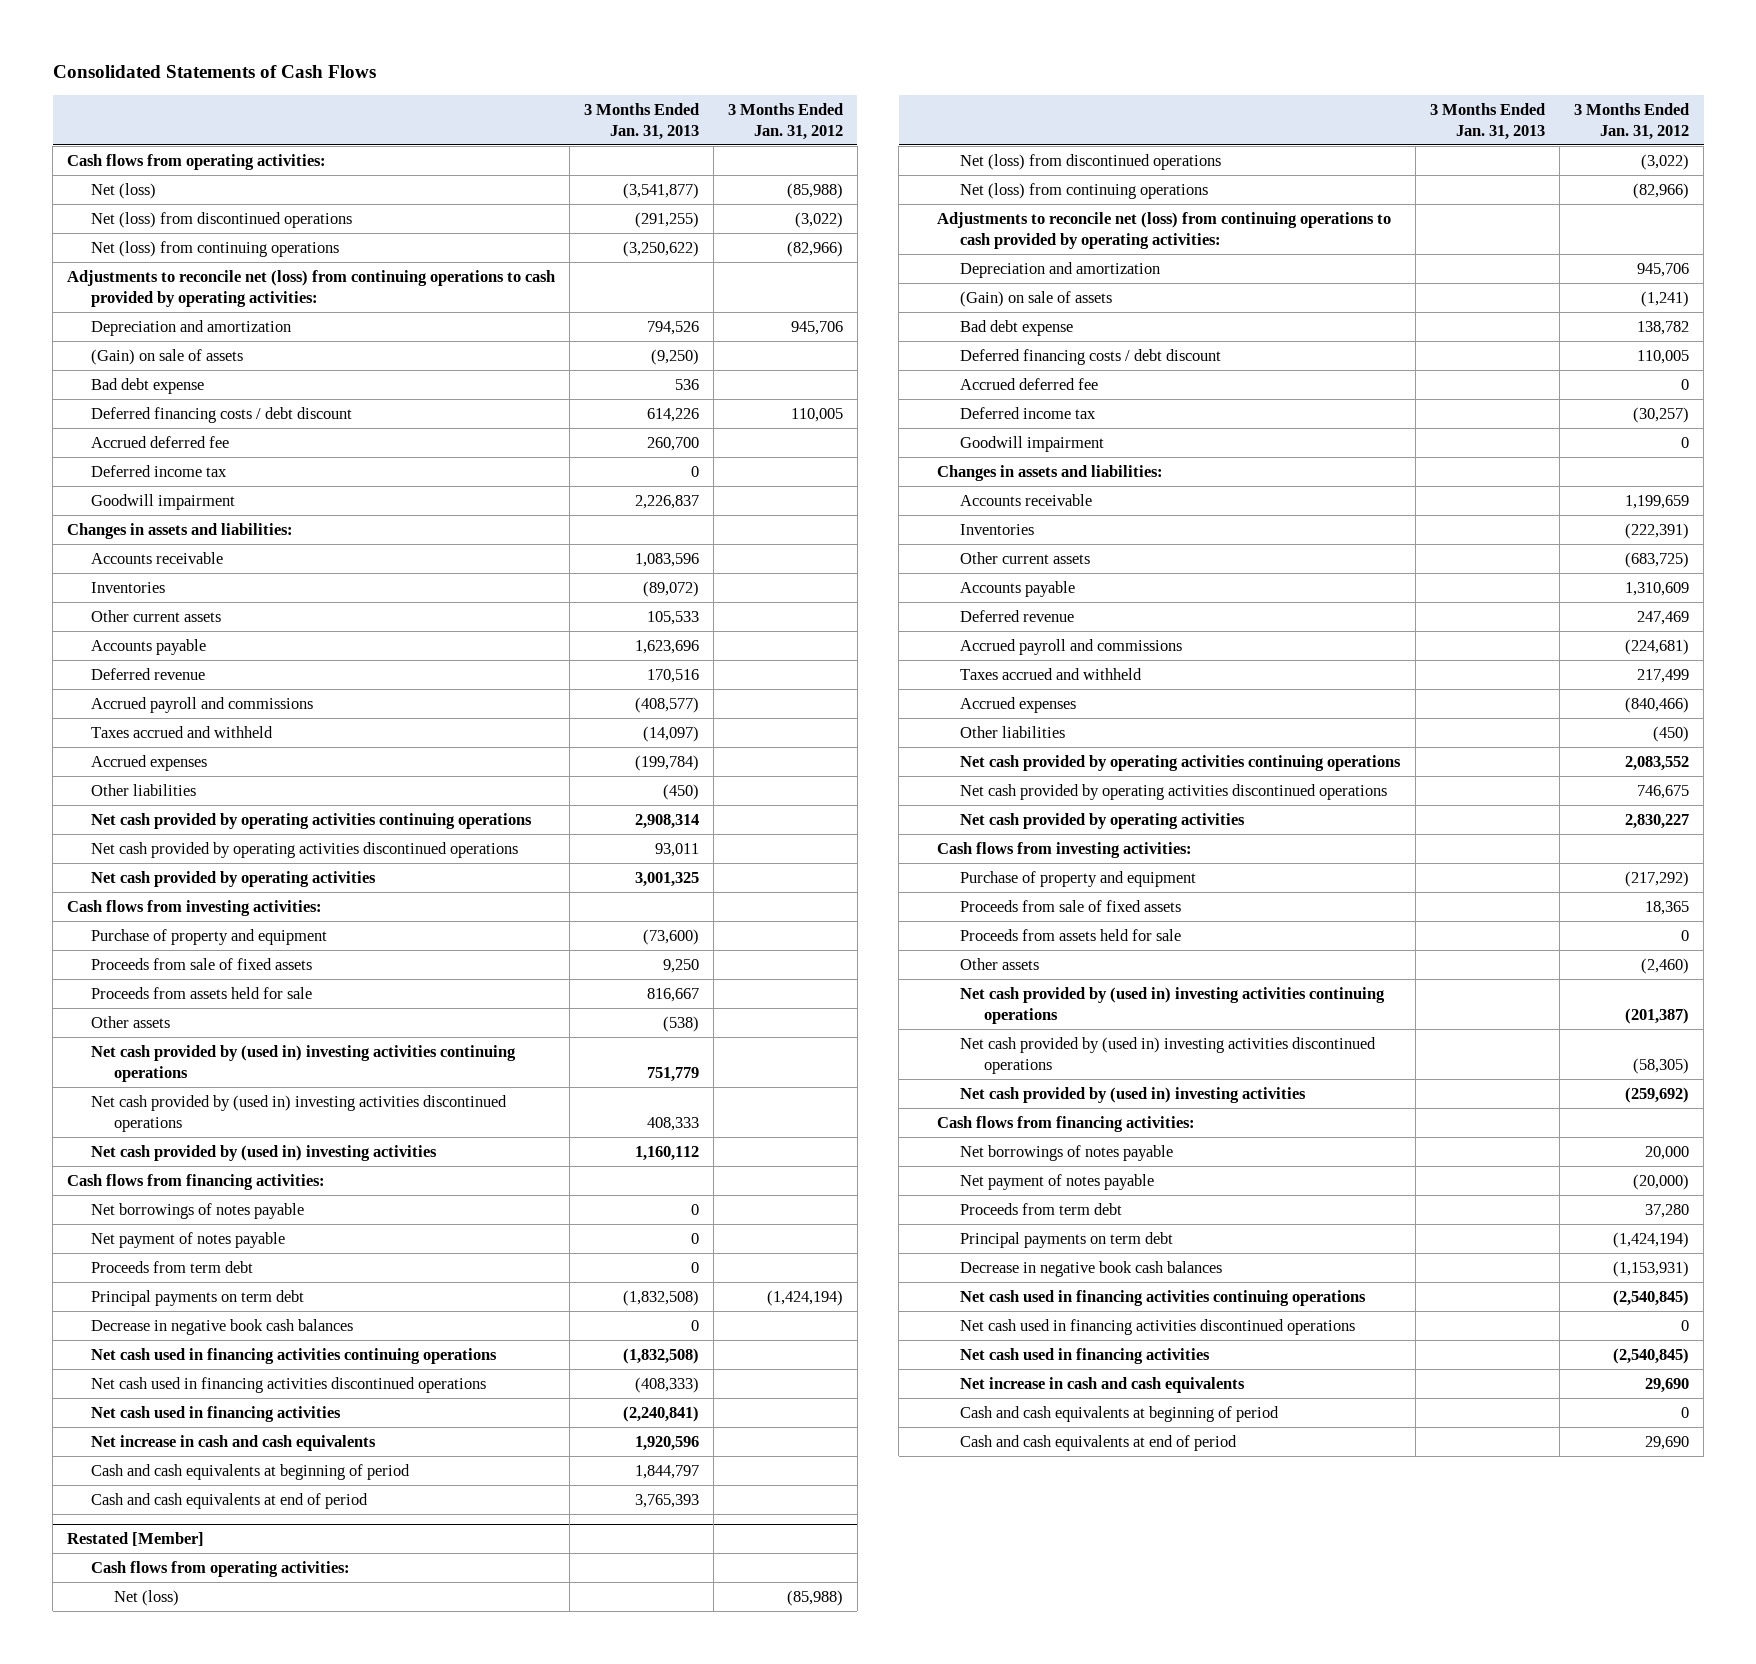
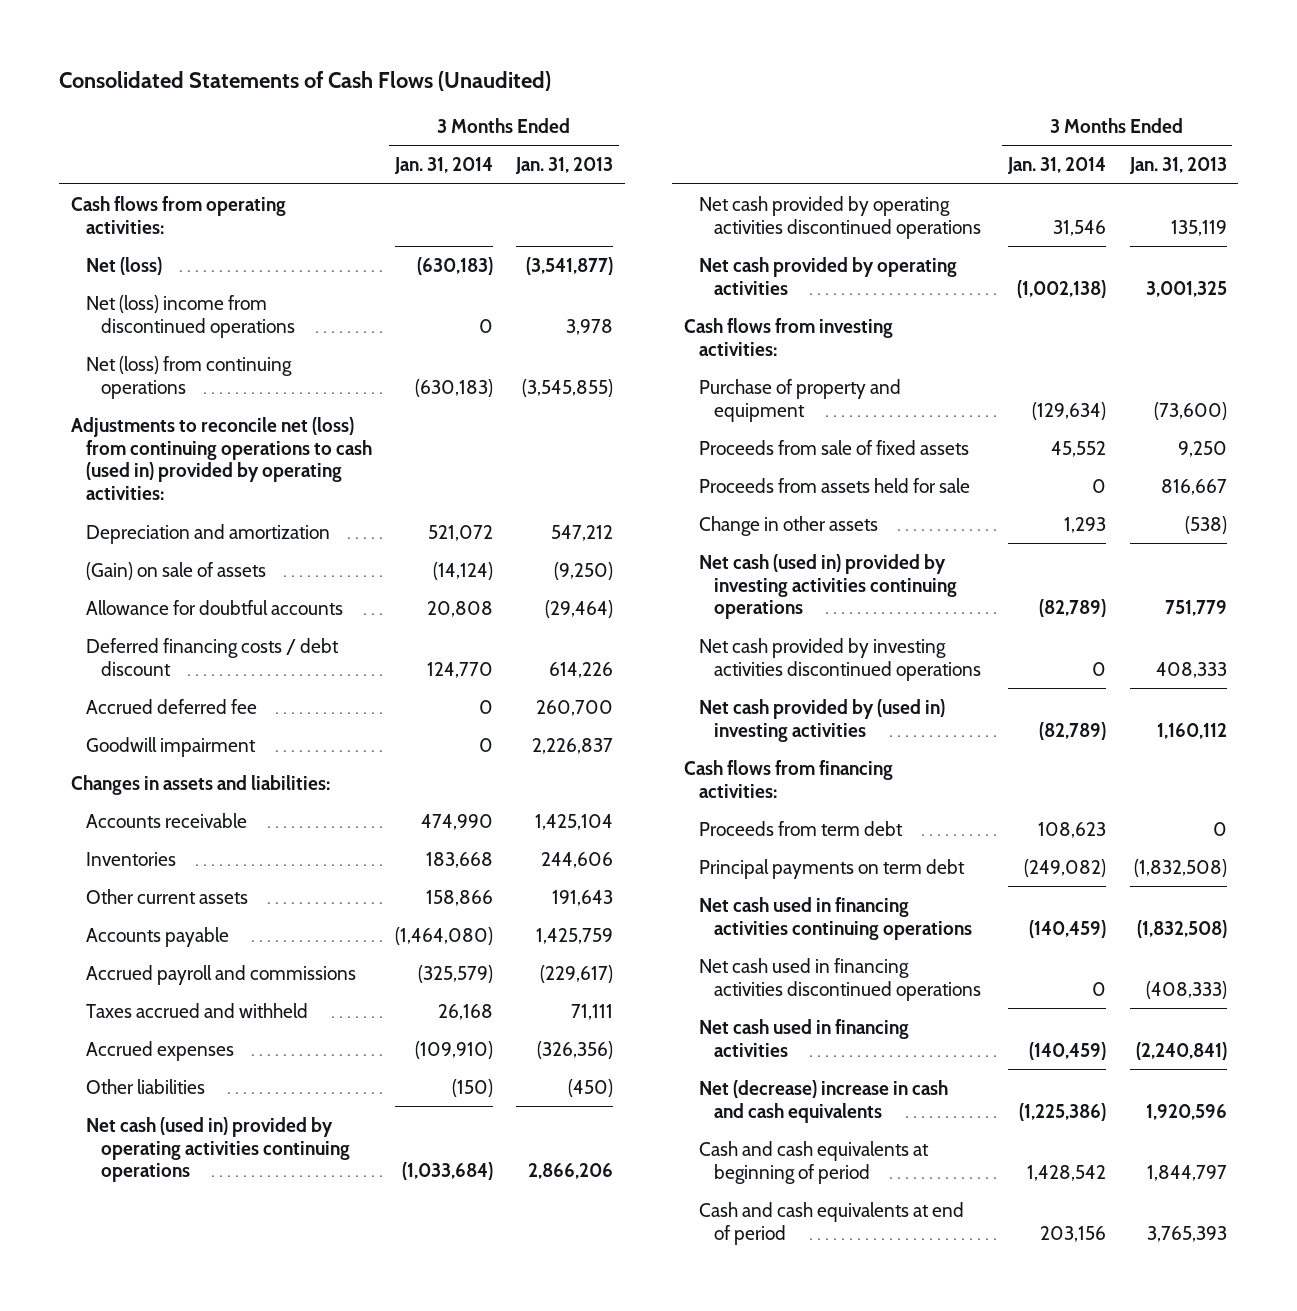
- Consolidated Statements of Cash Flows
+ Consolidated Statements of Cash Flows (Unaudited)
- | 3 Months Ended Jan. 31, 2013 | 3 Months Ended Jan. 31, 2012
+ | 3 Months Ended Jan. 31, 2014 | 3 Months Ended Jan. 31, 2013
- Net (loss) from discontinued operations | (291,255) | (3,022)
- Net (loss) from continuing operations | (3,250,622) | (82,966)
- Adjustments to reconcile net (loss) from continuing operations to cash provided by operating activities:
- Depreciation and amortization | 794,526 | 945,706
+ Net (loss) income from discontinued operations | 0 | 3,978
+ Net (loss) from continuing operations | (630,183) | (3,545,855)
+ Adjustments to reconcile net (loss) from continuing operations to cash (used in) provided by operating activities:
+ Depreciation and amortization | 521,072 | 547,212
- Bad debt expense | 536 |
+ Allowance for doubtful accounts | 20,808 | (29,464)
- Deferred income tax | 0 |
- Accounts receivable | 1,083,596 |
- Inventories | (89,072) |
- Other current assets | 105,533 |
- Accounts payable | 1,623,696 |
- Deferred revenue | 170,516 |
- Accrued payroll and commissions | (408,577) |
- Taxes accrued and withheld | (14,097) |
- Accrued expenses | (199,784) |
+ Accounts receivable | 474,990 | 1,425,104
+ Inventories | 183,668 | 244,606
+ Other current assets | 158,866 | 191,643
+ Accounts payable | (1,464,080) | 1,425,759
+ Accrued payroll and commissions | (325,579) | (229,617)
+ Taxes accrued and withheld | 26,168 | 71,111
+ Accrued expenses | (109,910) | (326,356)
- Net cash provided by operating activities continuing operations | 2,908,314 |
- Net cash provided by operating activities discontinued operations | 93,011 |
+ Net cash (used in) provided by operating activities continuing operations | (1,033,684) | 2,866,206
+ Net cash provided by operating activities discontinued operations | 31,546 | 135,119
- Other assets | (538) |
- Net cash provided by (used in) investing activities continuing operations | 751,779 |
- Net cash provided by (used in) investing activities discontinued operations | 408,333 |
+ Change in other assets | 1,293 | (538)
+ Net cash (used in) provided by investing activities continuing operations | (82,789) | 751,779
+ Net cash provided by investing activities discontinued operations | 0 | 408,333
- Net borrowings of notes payable | 0 |
- Net payment of notes payable | 0 |
- Decrease in negative book cash balances | 0 |
- Net increase in cash and cash equivalents | 1,920,596 |
+ Net (decrease) increase in cash and cash equivalents | (1,225,386) | 1,920,596
- Restated [Member]
- Cash flows from operating activities:
- Net (loss) | | (85,988)
- Net (loss) from discontinued operations | | (3,022)
- Net (loss) from continuing operations | | (82,966)
- Adjustments to reconcile net (loss) from continuing operations to cash provided by operating activities:
- Depreciation and amortization | | 945,706
- (Gain) on sale of assets | | (1,241)
- Bad debt expense | | 138,782
- Deferred financing costs / debt discount | | 110,005
- Accrued deferred fee | | 0
- Deferred income tax | | (30,257)
- Goodwill impairment | | 0
- Changes in assets and liabilities:
- Accounts receivable | | 1,199,659
- Inventories | | (222,391)
- Other current assets | | (683,725)
- Accounts payable | | 1,310,609
- Deferred revenue | | 247,469
- Accrued payroll and commissions | | (224,681)
- Taxes accrued and withheld | | 217,499
- Accrued expenses | | (840,466)
- Other liabilities | | (450)
- Net cash provided by operating activities continuing operations | | 2,083,552
- Net cash provided by operating activities discontinued operations | | 746,675
- Net cash provided by operating activities | | 2,830,227
- Cash flows from investing activities:
- Purchase of property and equipment | | (217,292)
- Proceeds from sale of fixed assets | | 18,365
- Proceeds from assets held for sale | | 0
- Other assets | | (2,460)
- Net cash provided by (used in) investing activities continuing operations | | (201,387)
- Net cash provided by (used in) investing activities discontinued operations | | (58,305)
- Net cash provided by (used in) investing activities | | (259,692)
- Cash flows from financing activities:
- Net borrowings of notes payable | | 20,000
- Net payment of notes payable | | (20,000)
- Proceeds from term debt | | 37,280
- Principal payments on term debt | | (1,424,194)
- Decrease in negative book cash balances | | (1,153,931)
- Net cash used in financing activities continuing operations | | (2,540,845)
- Net cash used in financing activities discontinued operations | | 0
- Net cash used in financing activities | | (2,540,845)
- Net increase in cash and cash equivalents | | 29,690
- Cash and cash equivalents at beginning of period | | 0
- Cash and cash equivalents at end of period | | 29,690

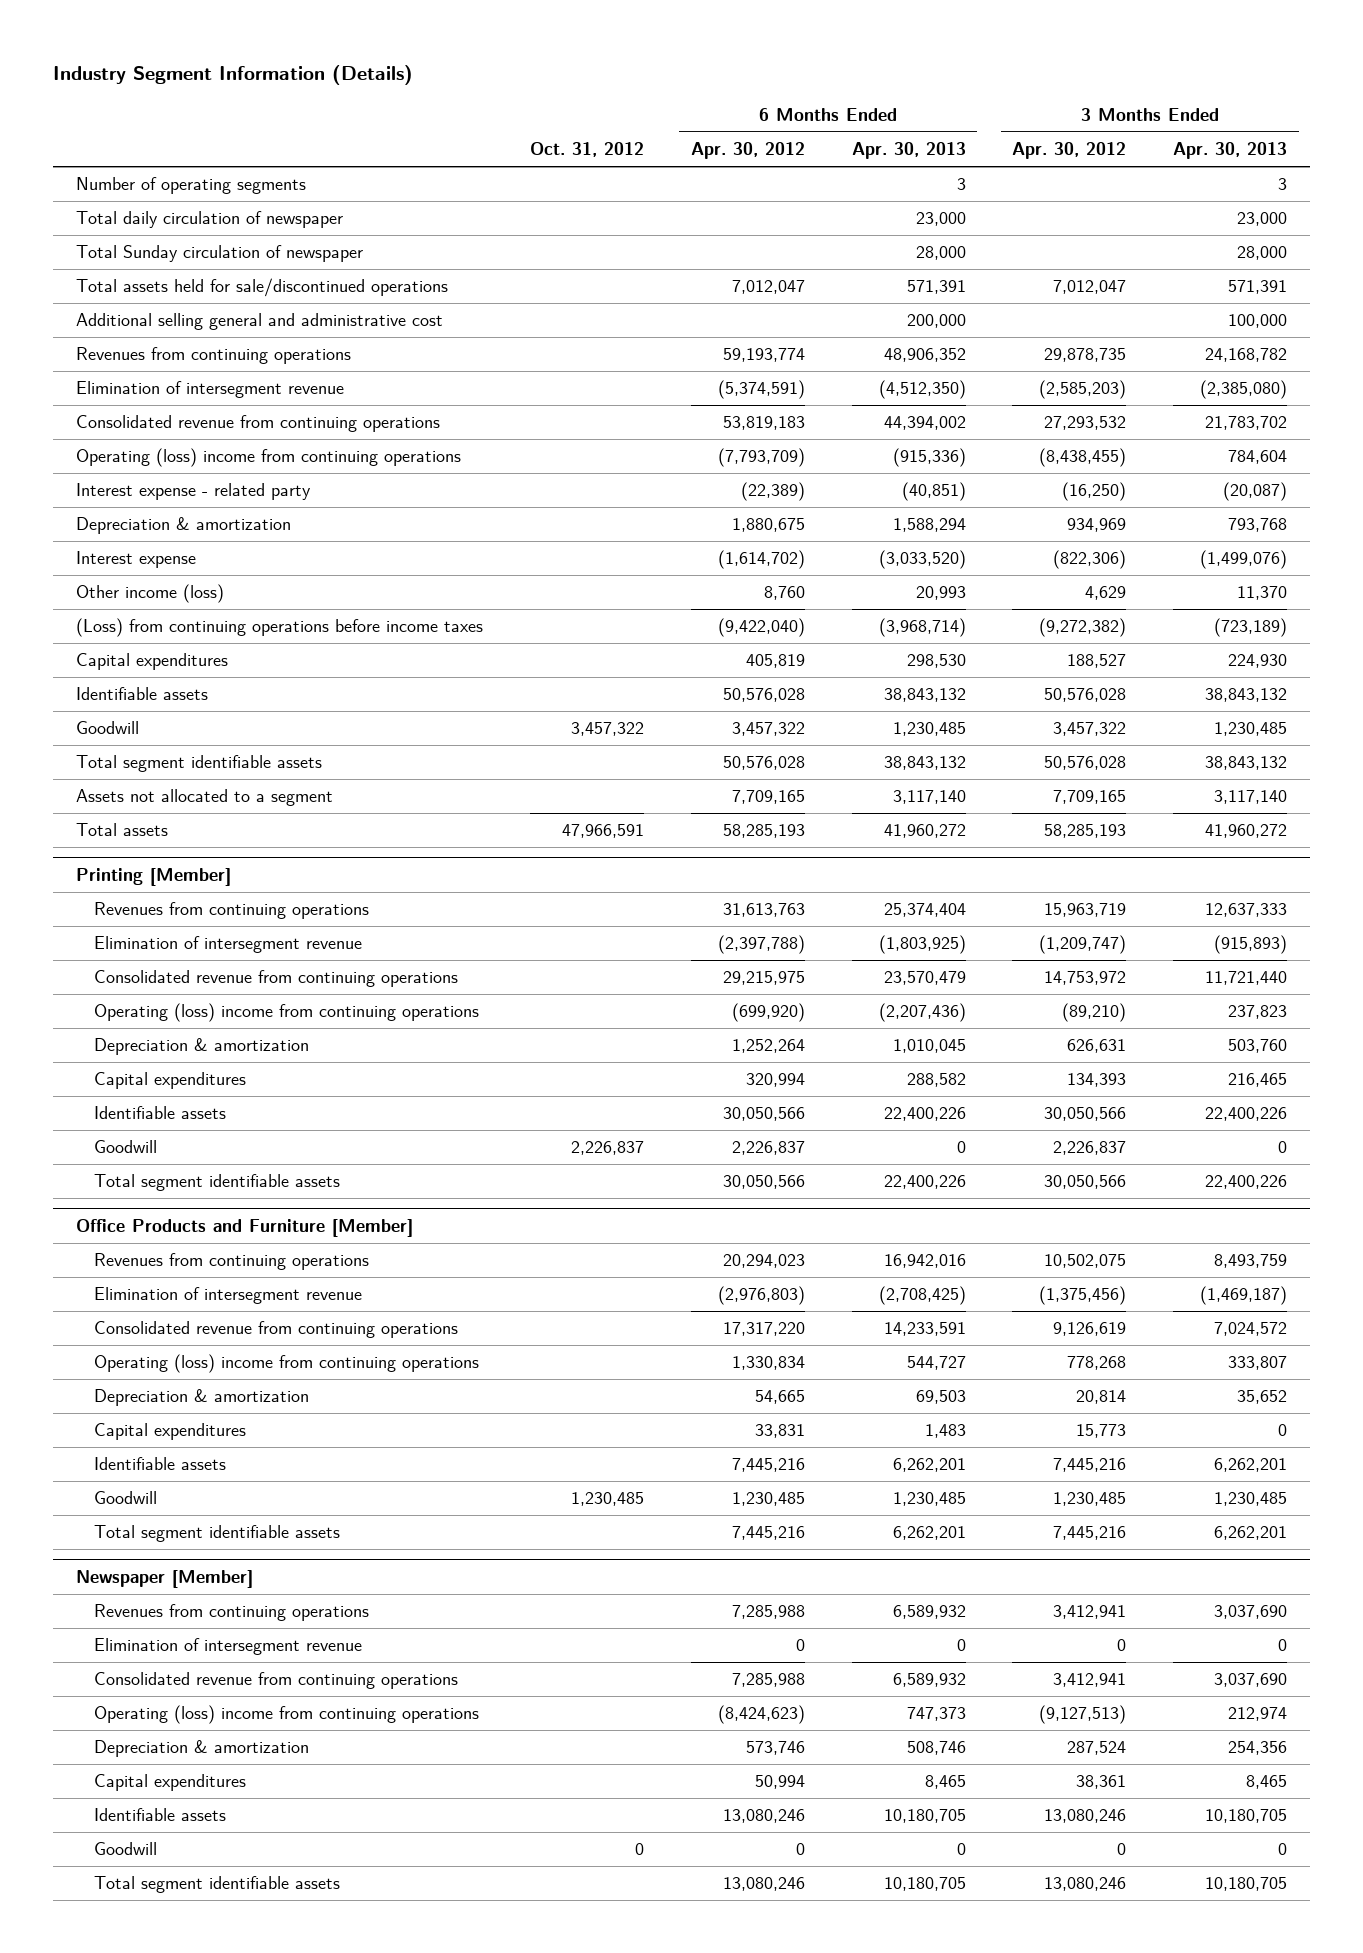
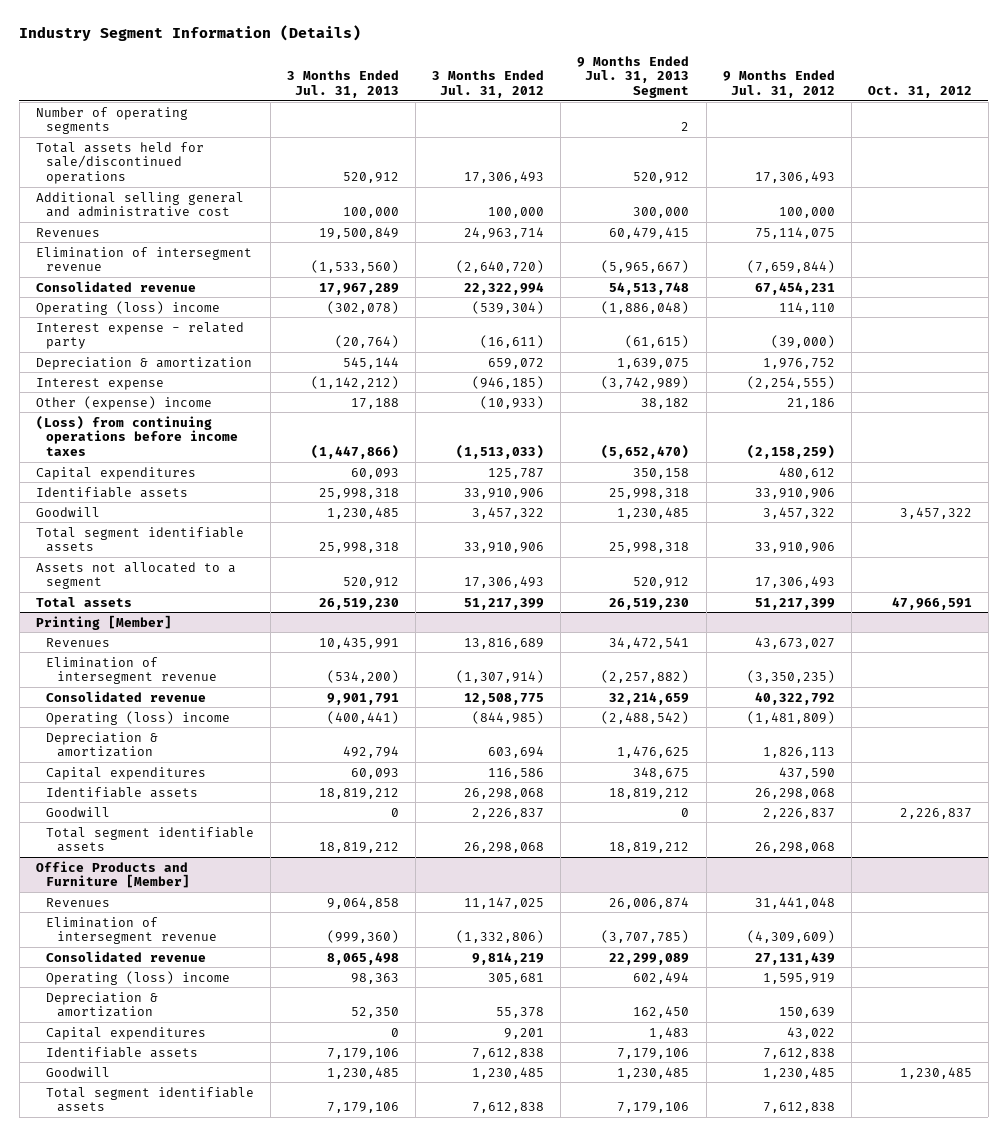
- | Oct. 31, 2012 | 6 Months Ended Apr. 30, 2012 | 6 Months Ended Apr. 30, 2013 | 3 Months Ended Apr. 30, 2012 | 3 Months Ended Apr. 30, 2013
+ | 3 Months Ended Jul. 31, 2013 | 3 Months Ended Jul. 31, 2012 | 9 Months Ended Jul. 31, 2013 Segment | 9 Months Ended Jul. 31, 2012 | Oct. 31, 2012
- Total daily circulation of newspaper | | | 23,000 | | 23,000
- Total Sunday circulation of newspaper | | | 28,000 | | 28,000
- Revenues from continuing operations | | 59,193,774 | 48,906,352 | 29,878,735 | 24,168,782
+ Revenues | 19,500,849 | 24,963,714 | 60,479,415 | 75,114,075 |
- Consolidated revenue from continuing operations | | 53,819,183 | 44,394,002 | 27,293,532 | 21,783,702
- Operating (loss) income from continuing operations | | (7,793,709) | (915,336) | (8,438,455) | 784,604
+ Consolidated revenue | 17,967,289 | 22,322,994 | 54,513,748 | 67,454,231 |
+ Operating (loss) income | (302,078) | (539,304) | (1,886,048) | 114,110 |
- Other income (loss) | | 8,760 | 20,993 | 4,629 | 11,370
+ Other (expense) income | 17,188 | (10,933) | 38,182 | 21,186 |
@ Printing [Member]
- Revenues from continuing operations | | 31,613,763 | 25,374,404 | 15,963,719 | 12,637,333
+ Revenues | 10,435,991 | 13,816,689 | 34,472,541 | 43,673,027 |
- Consolidated revenue from continuing operations | | 29,215,975 | 23,570,479 | 14,753,972 | 11,721,440
- Operating (loss) income from continuing operations | | (699,920) | (2,207,436) | (89,210) | 237,823
+ Consolidated revenue | 9,901,791 | 12,508,775 | 32,214,659 | 40,322,792 |
+ Operating (loss) income | (400,441) | (844,985) | (2,488,542) | (1,481,809) |
@ Office Products and Furniture [Member]
- Revenues from continuing operations | | 20,294,023 | 16,942,016 | 10,502,075 | 8,493,759
+ Revenues | 9,064,858 | 11,147,025 | 26,006,874 | 31,441,048 |
- Consolidated revenue from continuing operations | | 17,317,220 | 14,233,591 | 9,126,619 | 7,024,572
- Operating (loss) income from continuing operations | | 1,330,834 | 544,727 | 778,268 | 333,807
+ Consolidated revenue | 8,065,498 | 9,814,219 | 22,299,089 | 27,131,439 |
+ Operating (loss) income | 98,363 | 305,681 | 602,494 | 1,595,919 |
- Newspaper [Member]
- Revenues from continuing operations | | 7,285,988 | 6,589,932 | 3,412,941 | 3,037,690
- Elimination of intersegment revenue | | 0 | 0 | 0 | 0
- Consolidated revenue from continuing operations | | 7,285,988 | 6,589,932 | 3,412,941 | 3,037,690
- Operating (loss) income from continuing operations | | (8,424,623) | 747,373 | (9,127,513) | 212,974
- Depreciation & amortization | | 573,746 | 508,746 | 287,524 | 254,356
- Capital expenditures | | 50,994 | 8,465 | 38,361 | 8,465
- Identifiable assets | | 13,080,246 | 10,180,705 | 13,080,246 | 10,180,705
- Goodwill | 0 | 0 | 0 | 0 | 0
- Total segment identifiable assets | | 13,080,246 | 10,180,705 | 13,080,246 | 10,180,705

